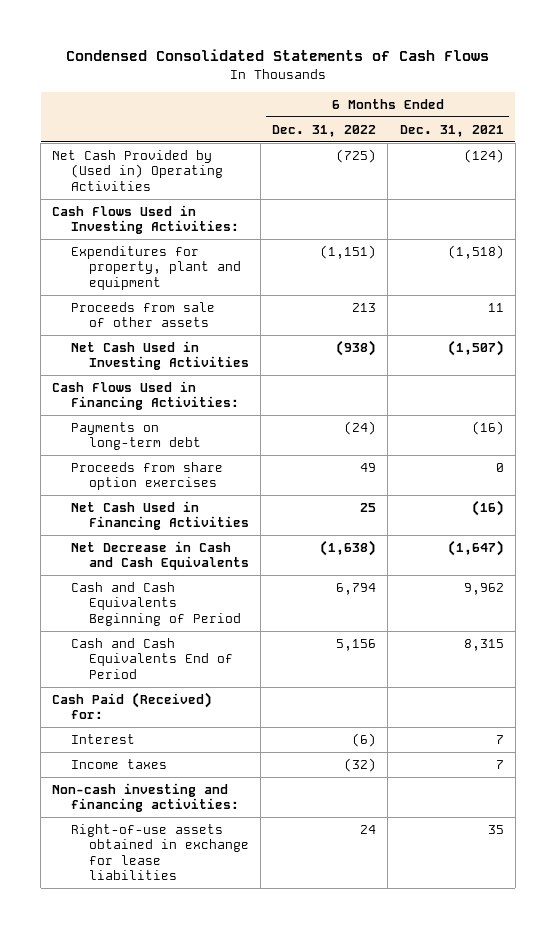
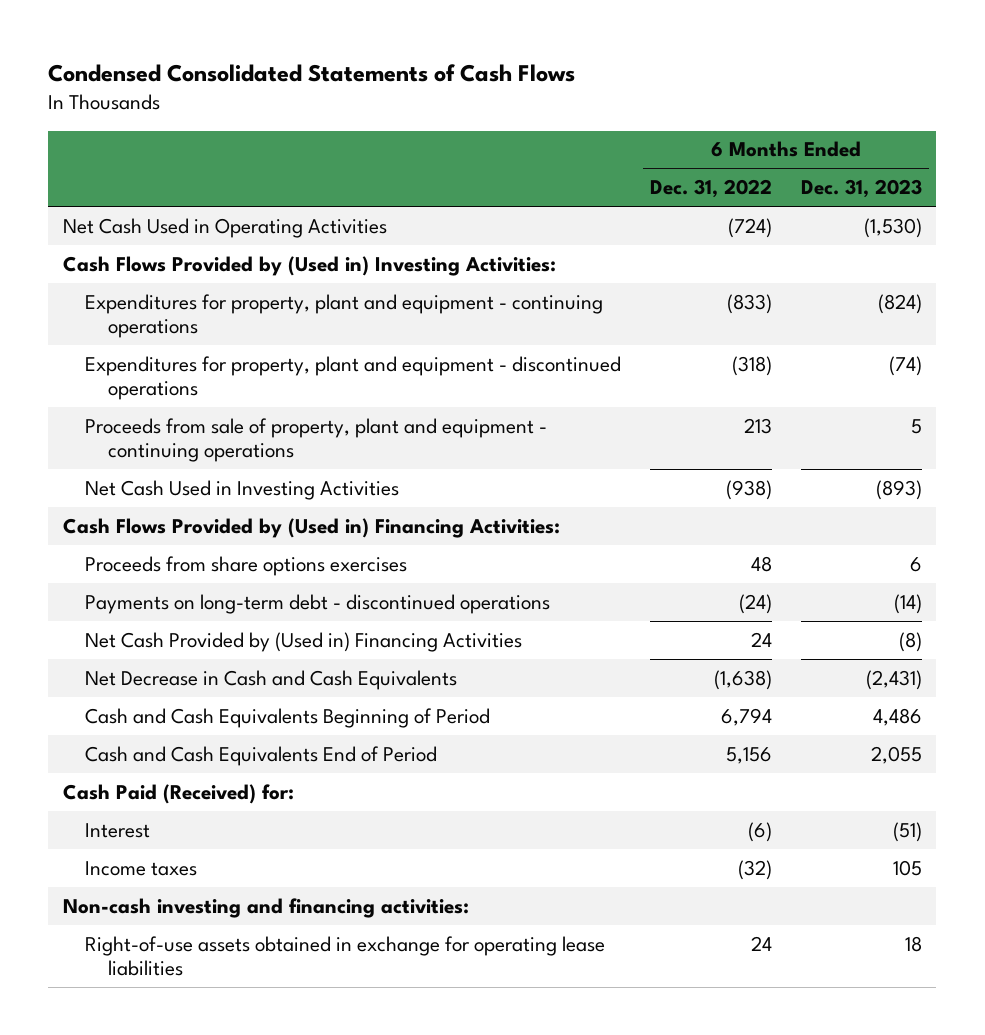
- | 6 Months Ended Dec. 31, 2022 | 6 Months Ended Dec. 31, 2021
+ | 6 Months Ended Dec. 31, 2022 | 6 Months Ended Dec. 31, 2023
- Net Cash Provided by (Used in) Operating Activities | (725) | (124)
- Cash Flows Used in Investing Activities:
- Expenditures for property, plant and equipment | (1,151) | (1,518)
- Proceeds from sale of other assets | 213 | 11
+ Net Cash Used in Operating Activities | (724) | (1,530)
+ Cash Flows Provided by (Used in) Investing Activities:
+ Expenditures for property, plant and equipment - continuing operations | (833) | (824)
+ Expenditures for property, plant and equipment - discontinued operations | (318) | (74)
+ Proceeds from sale of property, plant and equipment - continuing operations | 213 | 5
- Cash Flows Used in Financing Activities:
- Payments on long-term debt | (24) | (16)
- Proceeds from share option exercises | 49 | 0
- Net Cash Used in Financing Activities | 25 | (16)
+ Cash Flows Provided by (Used in) Financing Activities:
+ Proceeds from share options exercises | 48 | 6
+ Payments on long-term debt - discontinued operations | (24) | (14)
+ Net Cash Provided by (Used in) Financing Activities | 24 | (8)
- Right-of-use assets obtained in exchange for lease liabilities | 24 | 35
+ Right-of-use assets obtained in exchange for operating lease liabilities | 24 | 18

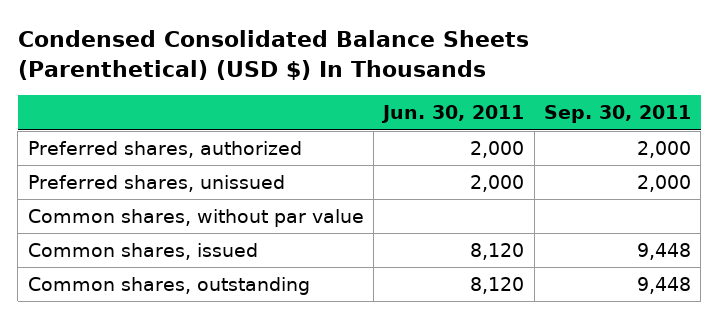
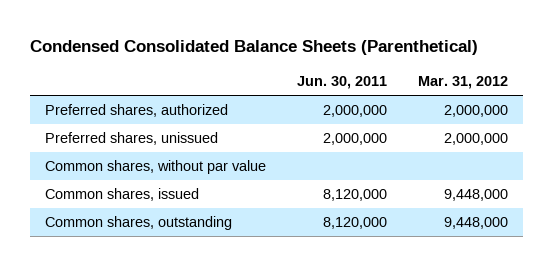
- Condensed Consolidated Balance Sheets (Parenthetical) (USD $) In Thousands
+ Condensed Consolidated Balance Sheets (Parenthetical)
- | Jun. 30, 2011 | Sep. 30, 2011
+ | Jun. 30, 2011 | Mar. 31, 2012
- Preferred shares, authorized | 2,000 | 2,000
- Preferred shares, unissued | 2,000 | 2,000
+ Preferred shares, authorized | 2,000,000 | 2,000,000
+ Preferred shares, unissued | 2,000,000 | 2,000,000
- Common shares, issued | 8,120 | 9,448
- Common shares, outstanding | 8,120 | 9,448
+ Common shares, issued | 8,120,000 | 9,448,000
+ Common shares, outstanding | 8,120,000 | 9,448,000

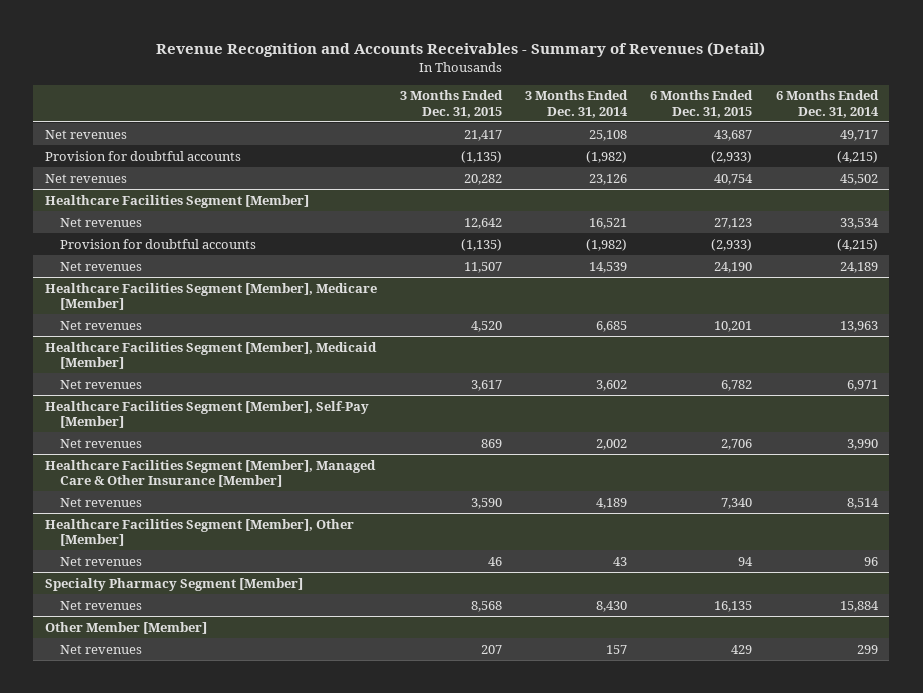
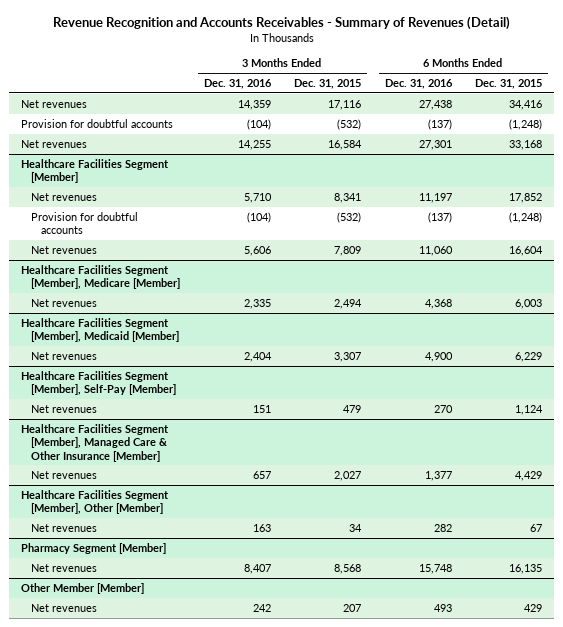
- | 3 Months Ended Dec. 31, 2015 | 3 Months Ended Dec. 31, 2014 | 6 Months Ended Dec. 31, 2015 | 6 Months Ended Dec. 31, 2014
+ | 3 Months Ended Dec. 31, 2016 | 3 Months Ended Dec. 31, 2015 | 6 Months Ended Dec. 31, 2016 | 6 Months Ended Dec. 31, 2015
- Net revenues | 21,417 | 25,108 | 43,687 | 49,717
- Provision for doubtful accounts | (1,135) | (1,982) | (2,933) | (4,215)
- Net revenues | 20,282 | 23,126 | 40,754 | 45,502
+ Net revenues | 14,359 | 17,116 | 27,438 | 34,416
+ Provision for doubtful accounts | (104) | (532) | (137) | (1,248)
+ Net revenues | 14,255 | 16,584 | 27,301 | 33,168
@ Healthcare Facilities Segment [Member]
- Net revenues | 12,642 | 16,521 | 27,123 | 33,534
- Provision for doubtful accounts | (1,135) | (1,982) | (2,933) | (4,215)
- Net revenues | 11,507 | 14,539 | 24,190 | 24,189
+ Net revenues | 5,710 | 8,341 | 11,197 | 17,852
+ Provision for doubtful accounts | (104) | (532) | (137) | (1,248)
+ Net revenues | 5,606 | 7,809 | 11,060 | 16,604
@ Healthcare Facilities Segment [Member], Medicare [Member]
- Net revenues | 4,520 | 6,685 | 10,201 | 13,963
+ Net revenues | 2,335 | 2,494 | 4,368 | 6,003
@ Healthcare Facilities Segment [Member], Medicaid [Member]
- Net revenues | 3,617 | 3,602 | 6,782 | 6,971
+ Net revenues | 2,404 | 3,307 | 4,900 | 6,229
@ Healthcare Facilities Segment [Member], Self-Pay [Member]
- Net revenues | 869 | 2,002 | 2,706 | 3,990
+ Net revenues | 151 | 479 | 270 | 1,124
@ Healthcare Facilities Segment [Member], Managed Care & Other Insurance [Member]
- Net revenues | 3,590 | 4,189 | 7,340 | 8,514
+ Net revenues | 657 | 2,027 | 1,377 | 4,429
@ Healthcare Facilities Segment [Member], Other [Member]
- Net revenues | 46 | 43 | 94 | 96
- Specialty Pharmacy Segment [Member]
@ Healthcare Facilities Segment [Member], Other [Member]
+ Net revenues | 163 | 34 | 282 | 67
+ Pharmacy Segment [Member]

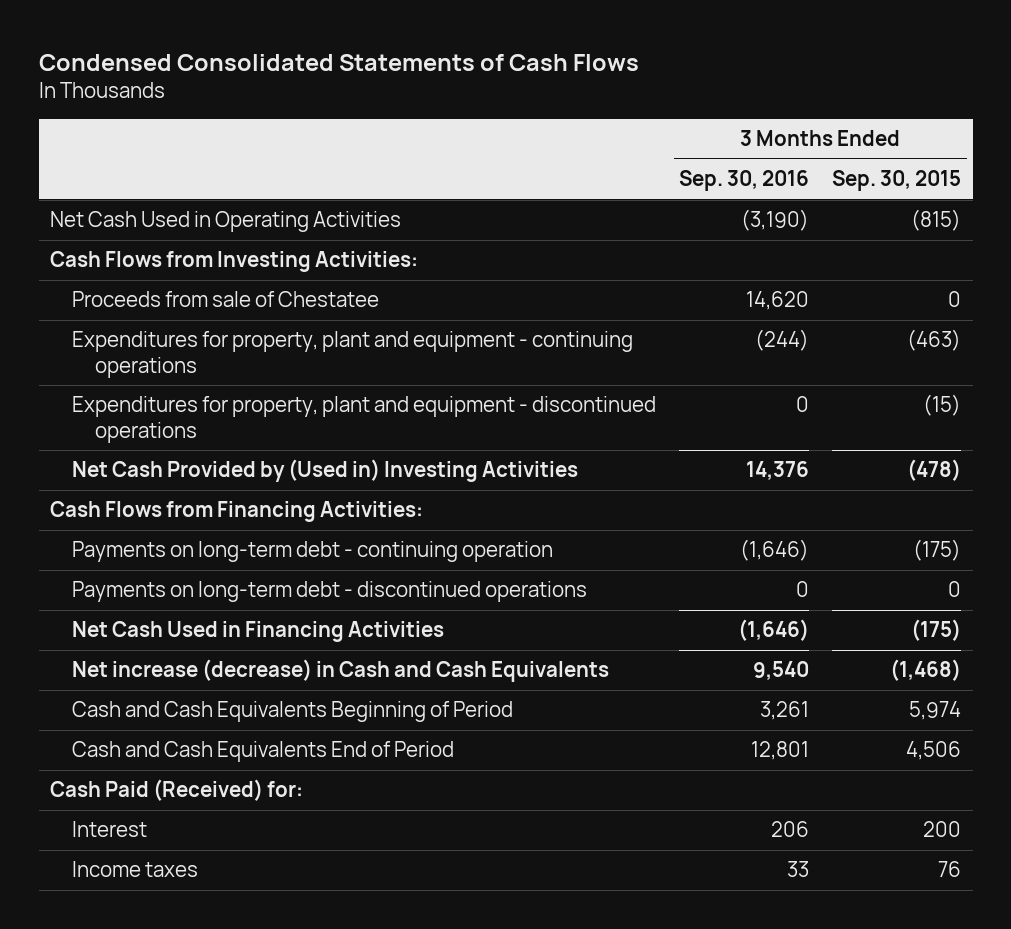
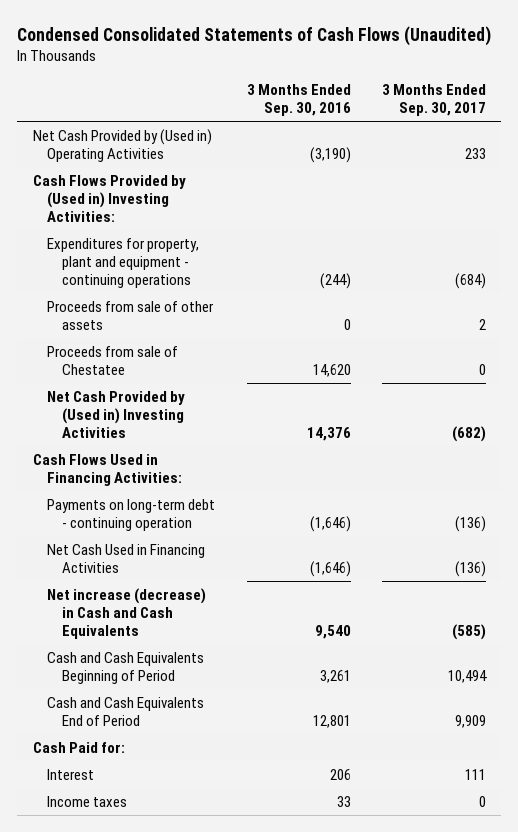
- Condensed Consolidated Statements of Cash Flows
+ Condensed Consolidated Statements of Cash Flows (Unaudited)
- | 3 Months Ended Sep. 30, 2016 | 3 Months Ended Sep. 30, 2015
+ | 3 Months Ended Sep. 30, 2016 | 3 Months Ended Sep. 30, 2017
- Net Cash Used in Operating Activities | (3,190) | (815)
- Cash Flows from Investing Activities:
+ Net Cash Provided by (Used in) Operating Activities | (3,190) | 233
+ Cash Flows Provided by (Used in) Investing Activities:
- Expenditures for property, plant and equipment - discontinued operations | 0 | (15)
+ Proceeds from sale of other assets | 0 | 2
moved down: Proceeds from sale of Chestatee | 14,620 | 0
- Cash Flows from Financing Activities:
+ Cash Flows Used in Financing Activities:
- Payments on long-term debt - discontinued operations | 0 | 0
- Cash Paid (Received) for:
+ Cash Paid for:

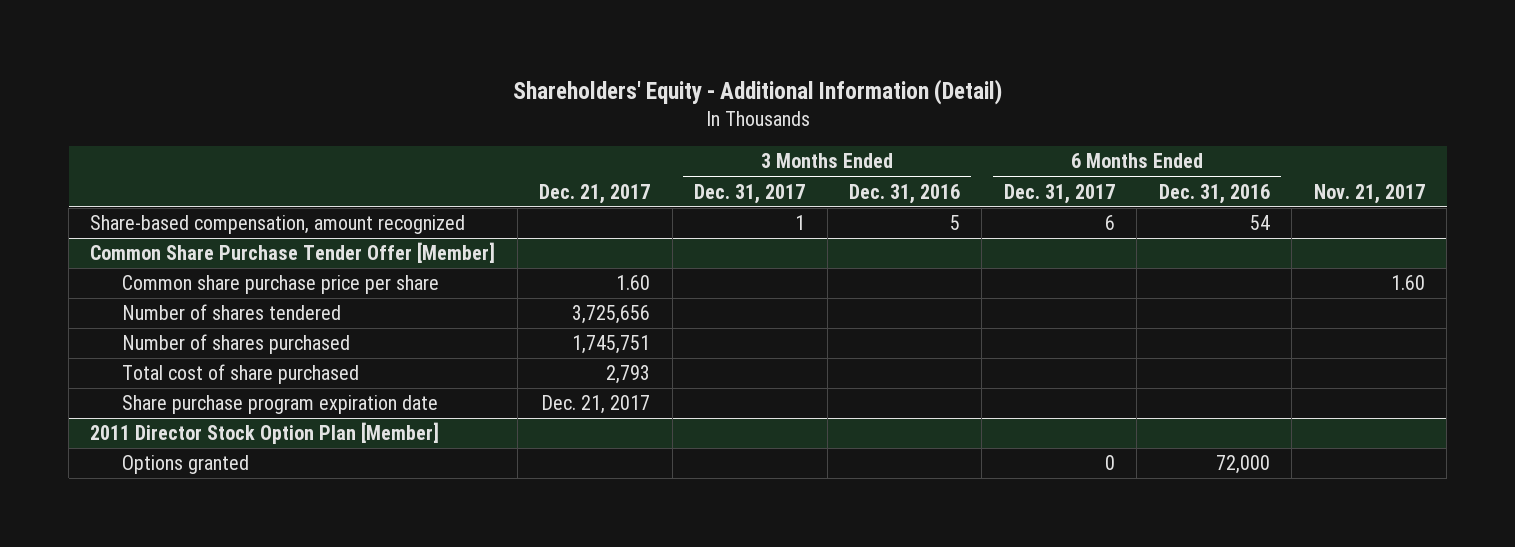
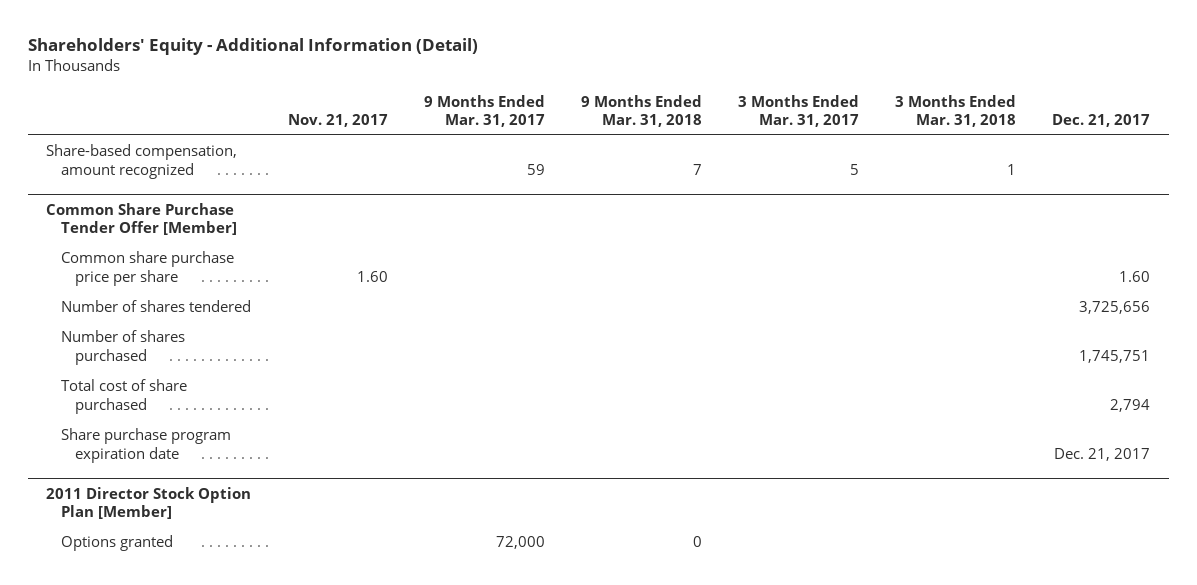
- | Dec. 21, 2017 | 3 Months Ended Dec. 31, 2017 | 3 Months Ended Dec. 31, 2016 | 6 Months Ended Dec. 31, 2017 | 6 Months Ended Dec. 31, 2016 | Nov. 21, 2017
+ | Nov. 21, 2017 | 9 Months Ended Mar. 31, 2017 | 9 Months Ended Mar. 31, 2018 | 3 Months Ended Mar. 31, 2017 | 3 Months Ended Mar. 31, 2018 | Dec. 21, 2017
@ Common Share Purchase Tender Offer [Member]
- Total cost of share purchased | 2,793 | | | | |
+ Total cost of share purchased | | | | | | 2,794

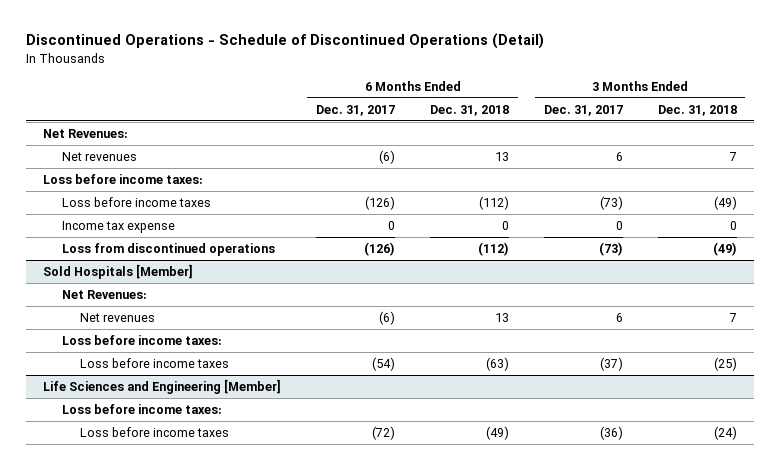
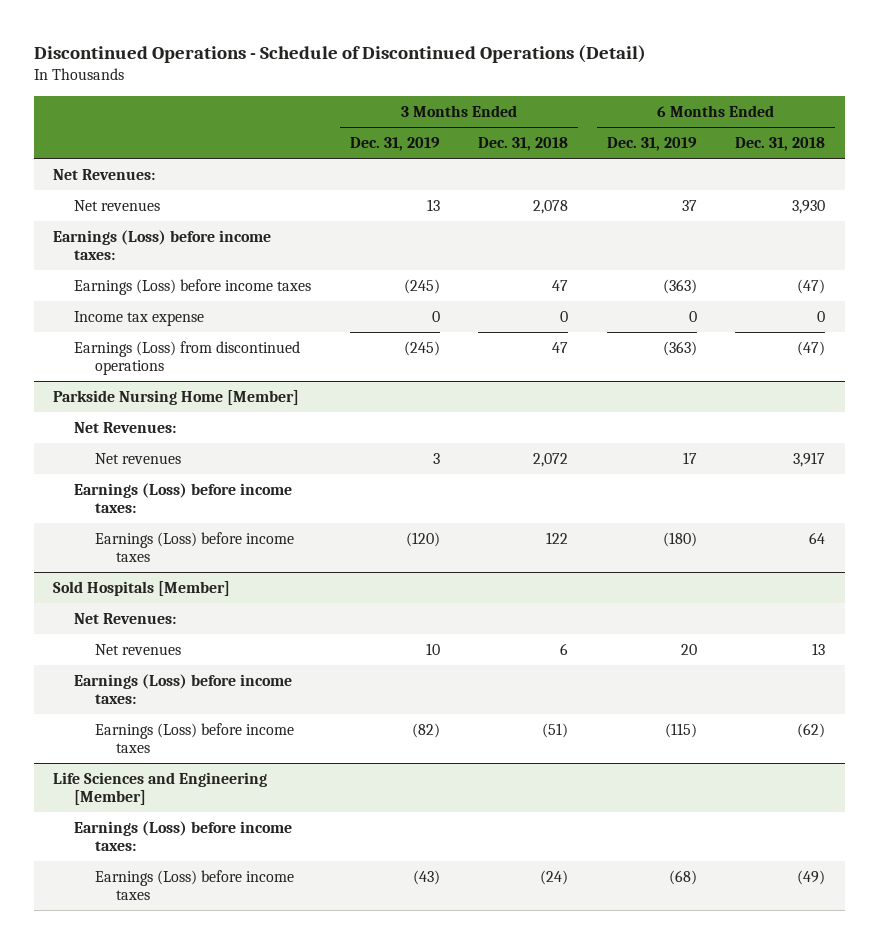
- | 6 Months Ended Dec. 31, 2017 | 6 Months Ended Dec. 31, 2018 | 3 Months Ended Dec. 31, 2017 | 3 Months Ended Dec. 31, 2018
+ | 3 Months Ended Dec. 31, 2019 | 3 Months Ended Dec. 31, 2018 | 6 Months Ended Dec. 31, 2019 | 6 Months Ended Dec. 31, 2018
- Net revenues | (6) | 13 | 6 | 7
- Loss before income taxes:
- Loss before income taxes | (126) | (112) | (73) | (49)
+ Net revenues | 13 | 2,078 | 37 | 3,930
+ Earnings (Loss) before income taxes:
+ Earnings (Loss) before income taxes | (245) | 47 | (363) | (47)
- Loss from discontinued operations | (126) | (112) | (73) | (49)
+ Earnings (Loss) from discontinued operations | (245) | 47 | (363) | (47)
+ Parkside Nursing Home [Member]
+ Net Revenues:
+ Net revenues | 3 | 2,072 | 17 | 3,917
+ Earnings (Loss) before income taxes:
+ Earnings (Loss) before income taxes | (120) | 122 | (180) | 64
@ Sold Hospitals [Member]
- Net revenues | (6) | 13 | 6 | 7
- Loss before income taxes:
- Loss before income taxes | (54) | (63) | (37) | (25)
+ Net revenues | 10 | 6 | 20 | 13
+ Earnings (Loss) before income taxes:
+ Earnings (Loss) before income taxes | (82) | (51) | (115) | (62)
@ Life Sciences and Engineering [Member]
- Loss before income taxes:
- Loss before income taxes | (72) | (49) | (36) | (24)
+ Earnings (Loss) before income taxes:
+ Earnings (Loss) before income taxes | (43) | (24) | (68) | (49)

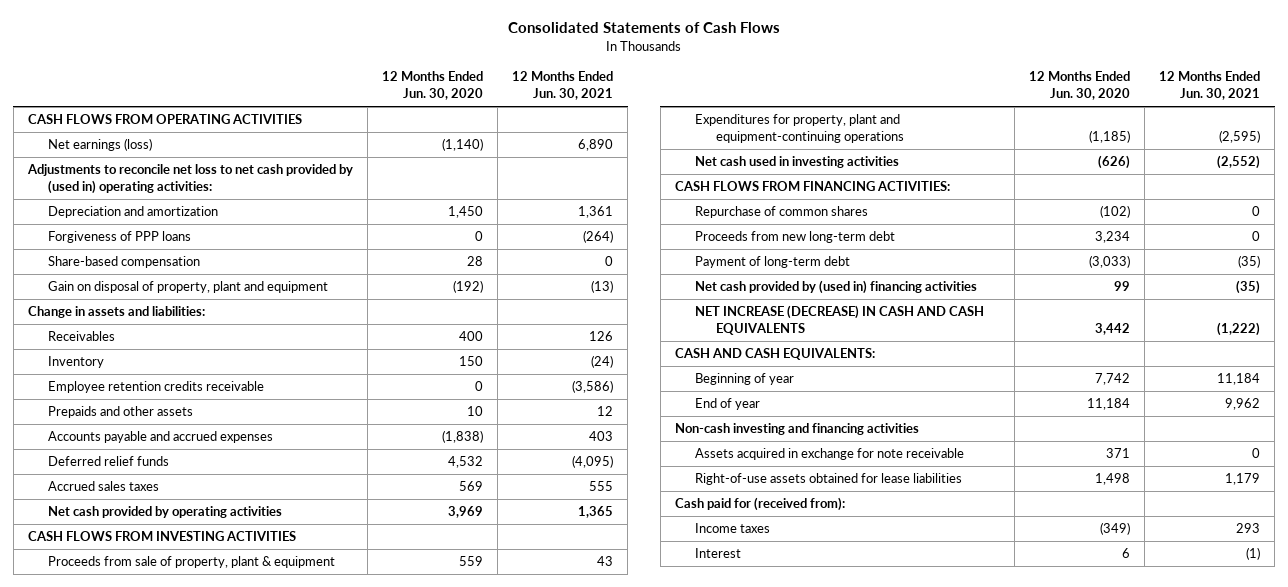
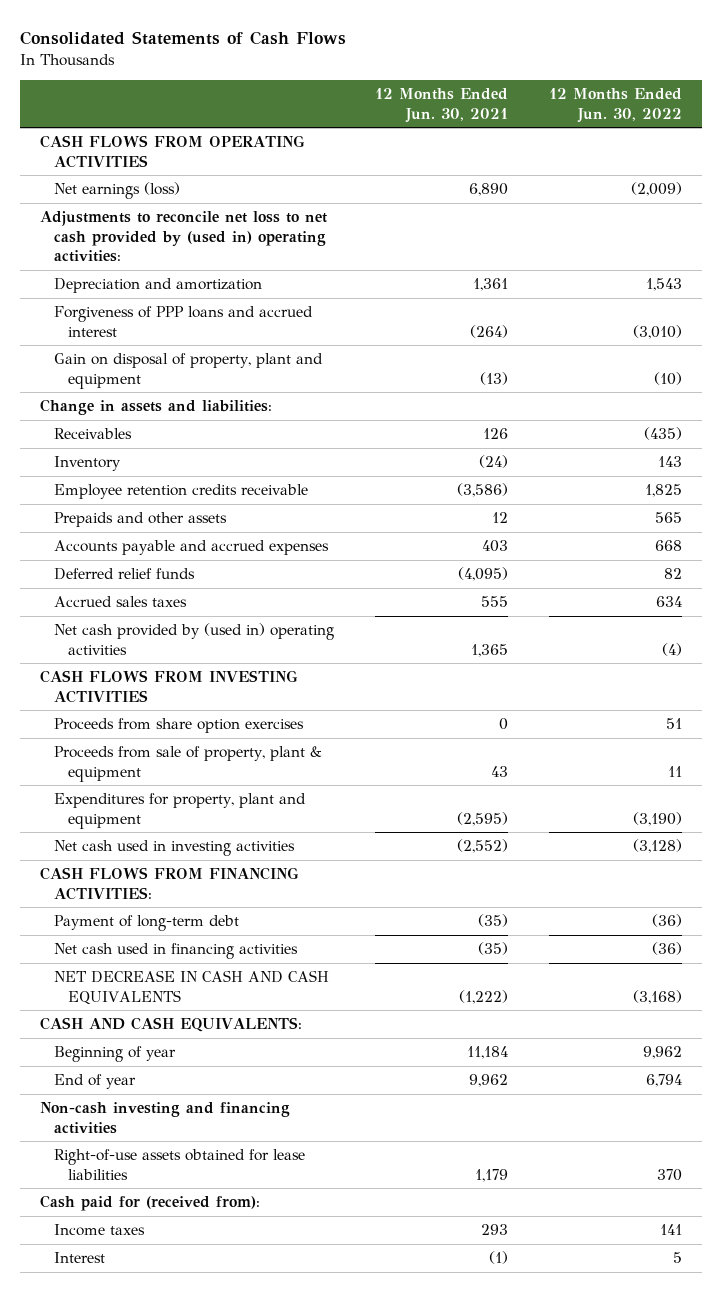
- | 12 Months Ended Jun. 30, 2020 | 12 Months Ended Jun. 30, 2021
+ | 12 Months Ended Jun. 30, 2021 | 12 Months Ended Jun. 30, 2022
- Forgiveness of PPP loans | 0 | (264)
- Share-based compensation | 28 | 0
+ Forgiveness of PPP loans and accrued interest | (264) | (3,010)
- Net cash provided by operating activities | 3,969 | 1,365
+ Net cash provided by (used in) operating activities | 1,365 | (4)
+ Proceeds from share option exercises | 0 | 51
- Expenditures for property, plant and equipment-continuing operations | (1,185) | (2,595)
+ Expenditures for property, plant and equipment | (2,595) | (3,190)
- Repurchase of common shares | (102) | 0
- Proceeds from new long-term debt | 3,234 | 0
- Net cash provided by (used in) financing activities | 99 | (35)
- NET INCREASE (DECREASE) IN CASH AND CASH EQUIVALENTS | 3,442 | (1,222)
+ Net cash used in financing activities | (35) | (36)
+ NET DECREASE IN CASH AND CASH EQUIVALENTS | (1,222) | (3,168)
- Assets acquired in exchange for note receivable | 371 | 0

